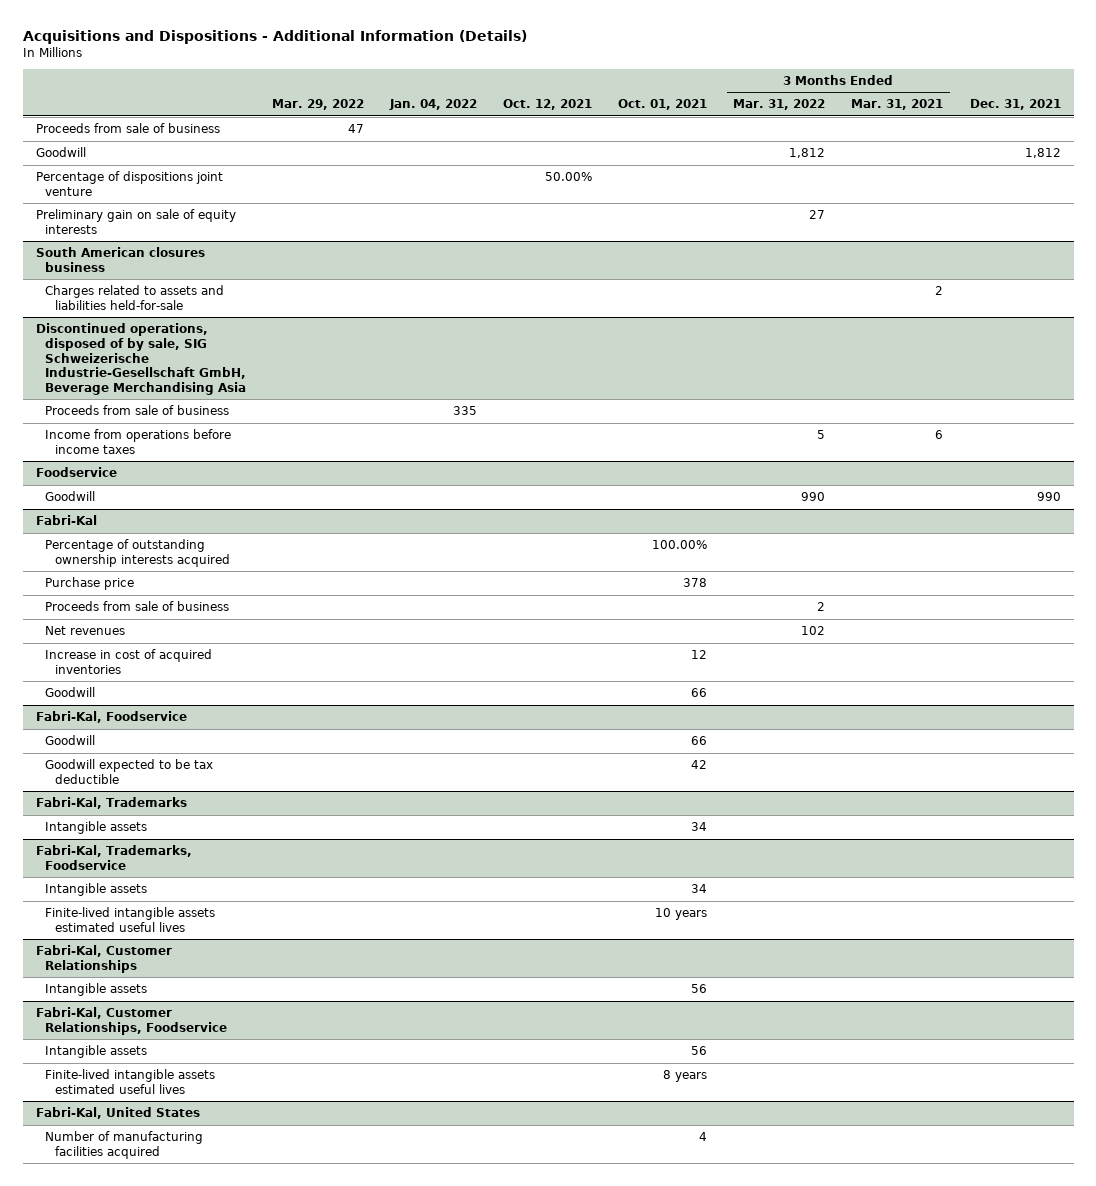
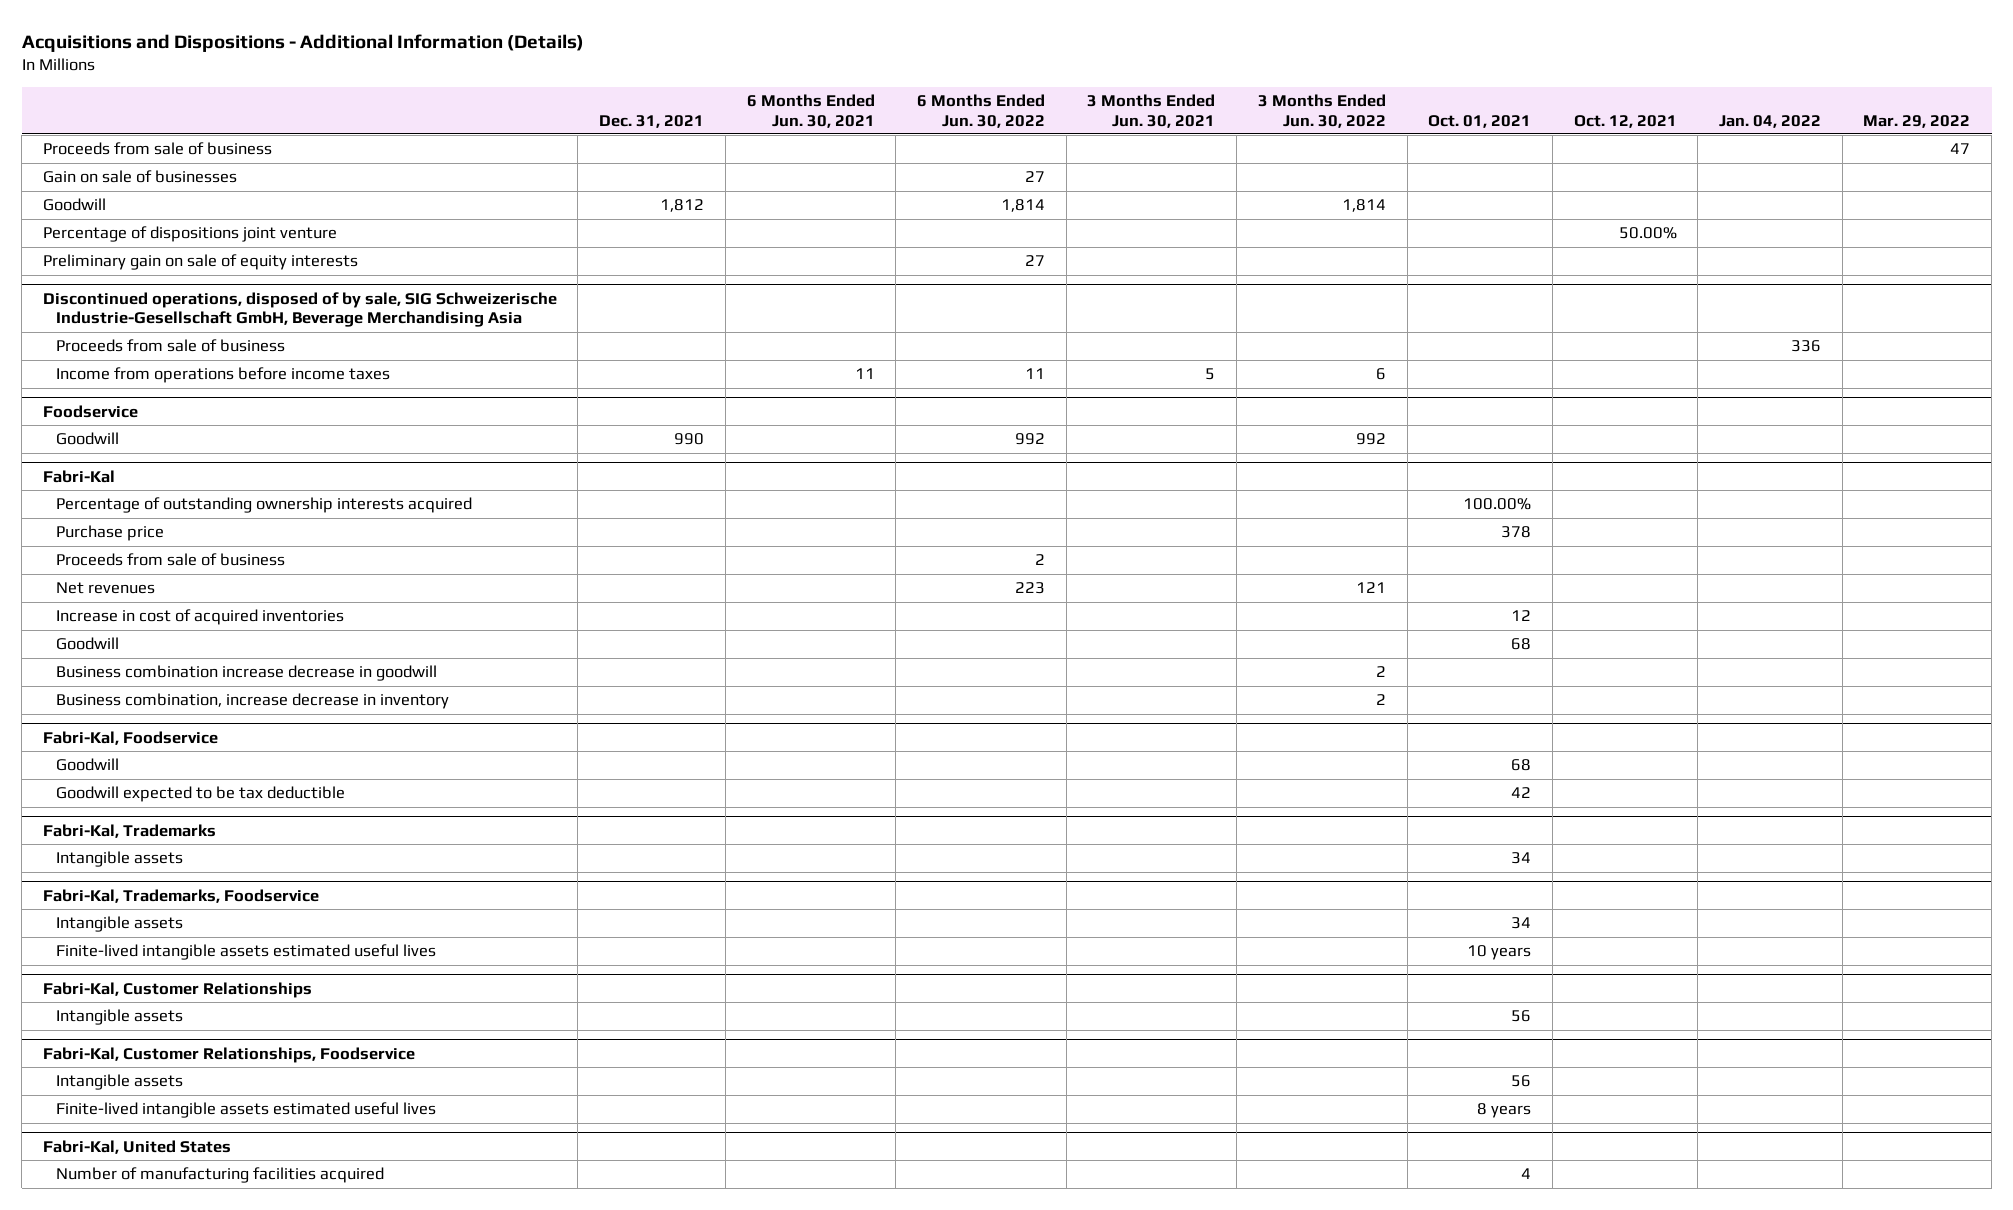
- | Mar. 29, 2022 | Jan. 04, 2022 | Oct. 12, 2021 | Oct. 01, 2021 | 3 Months Ended Mar. 31, 2022 | 3 Months Ended Mar. 31, 2021 | Dec. 31, 2021
+ | Dec. 31, 2021 | 6 Months Ended Jun. 30, 2021 | 6 Months Ended Jun. 30, 2022 | 3 Months Ended Jun. 30, 2021 | 3 Months Ended Jun. 30, 2022 | Oct. 01, 2021 | Oct. 12, 2021 | Jan. 04, 2022 | Mar. 29, 2022
+ Gain on sale of businesses | | | 27 | | | | | |
- South American closures business
- Charges related to assets and liabilities held-for-sale | | | | | | 2 |
@ Discontinued operations, disposed of by sale, SIG Schweizerische Industrie-Gesellschaft GmbH, Beverage Merchandising Asia
- Proceeds from sale of business | | 335 | | | | |
+ Proceeds from sale of business | | | | | | | | 336 |
@ Fabri-Kal
- Goodwill | | | | 66 | | |
+ Goodwill | | | | | | 68 | | |
+ Business combination increase decrease in goodwill | | | | | 2 | | | |
+ Business combination, increase decrease in inventory | | | | | 2 | | | |
@ Fabri-Kal, Foodservice
- Goodwill | | | | 66 | | |
+ Goodwill | | | | | | 68 | | |

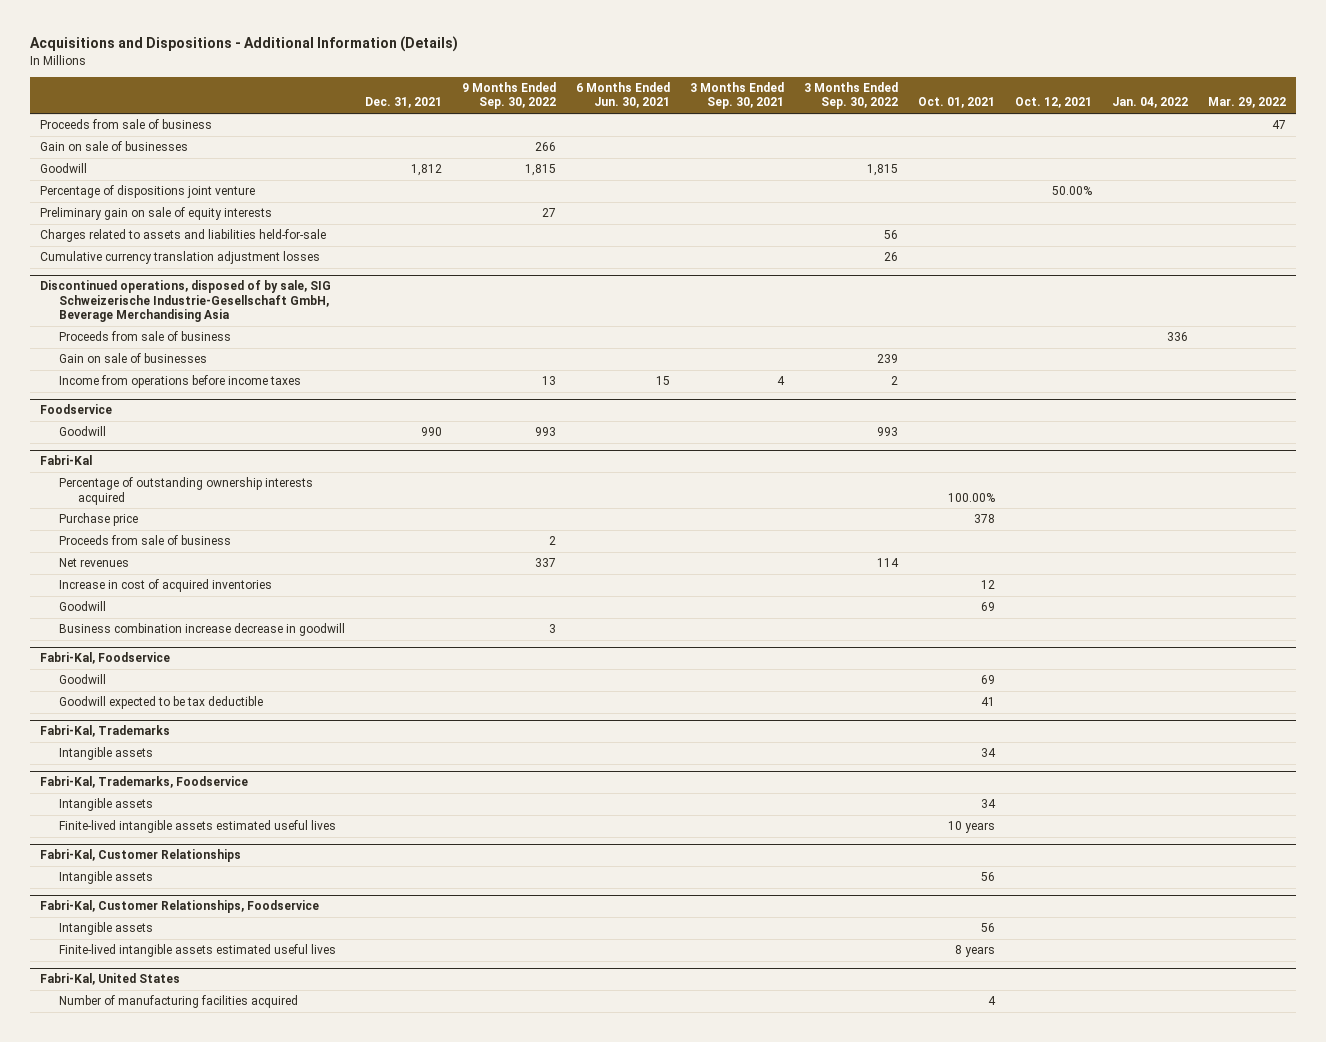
- | Dec. 31, 2021 | 6 Months Ended Jun. 30, 2021 | 6 Months Ended Jun. 30, 2022 | 3 Months Ended Jun. 30, 2021 | 3 Months Ended Jun. 30, 2022 | Oct. 01, 2021 | Oct. 12, 2021 | Jan. 04, 2022 | Mar. 29, 2022
+ | Dec. 31, 2021 | 9 Months Ended Sep. 30, 2022 | 6 Months Ended Jun. 30, 2021 | 3 Months Ended Sep. 30, 2021 | 3 Months Ended Sep. 30, 2022 | Oct. 01, 2021 | Oct. 12, 2021 | Jan. 04, 2022 | Mar. 29, 2022
+ Charges related to assets and liabilities held-for-sale | | | | | 56 | | | |
+ Cumulative currency translation adjustment losses | | | | | 26 | | | |
@ Discontinued operations, disposed of by sale, SIG Schweizerische Industrie-Gesellschaft GmbH, Beverage Merchandising Asia
- Income from operations before income taxes | | 11 | 11 | 5 | 6 | | | |
+ Gain on sale of businesses | | | | | 239 | | | |
+ Income from operations before income taxes | | 13 | 15 | 4 | 2 | | | |
@ Fabri-Kal
- Goodwill | | | | | | 68 | | |
+ Goodwill | | | | | | 69 | | |
- Business combination, increase decrease in inventory | | | | | 2 | | | |
@ Fabri-Kal, Foodservice
- Goodwill | | | | | | 68 | | |
- Goodwill expected to be tax deductible | | | | | | 42 | | |
+ Goodwill | | | | | | 69 | | |
+ Goodwill expected to be tax deductible | | | | | | 41 | | |

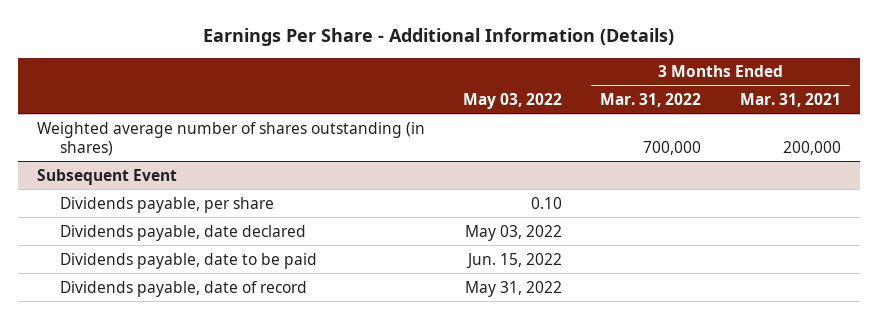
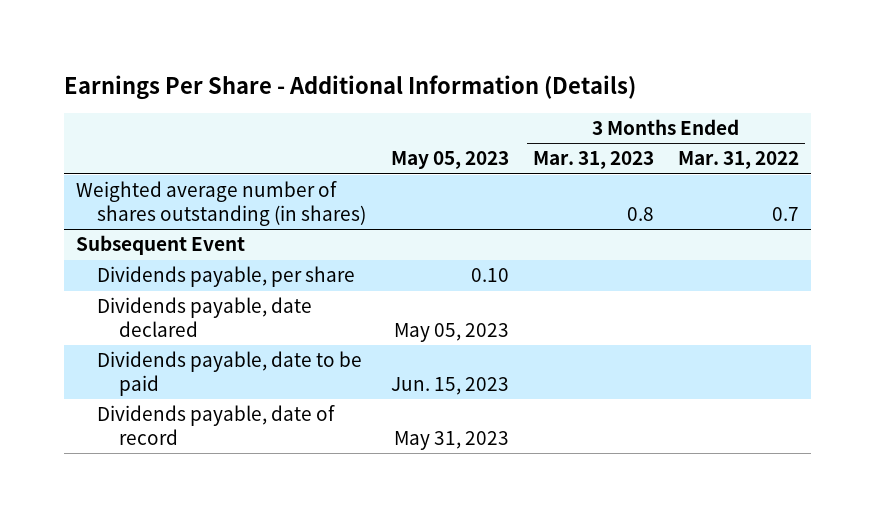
- | May 03, 2022 | 3 Months Ended Mar. 31, 2022 | 3 Months Ended Mar. 31, 2021
+ | May 05, 2023 | 3 Months Ended Mar. 31, 2023 | 3 Months Ended Mar. 31, 2022
- Weighted average number of shares outstanding (in shares) | | 700,000 | 200,000
+ Weighted average number of shares outstanding (in shares) | | 0.8 | 0.7

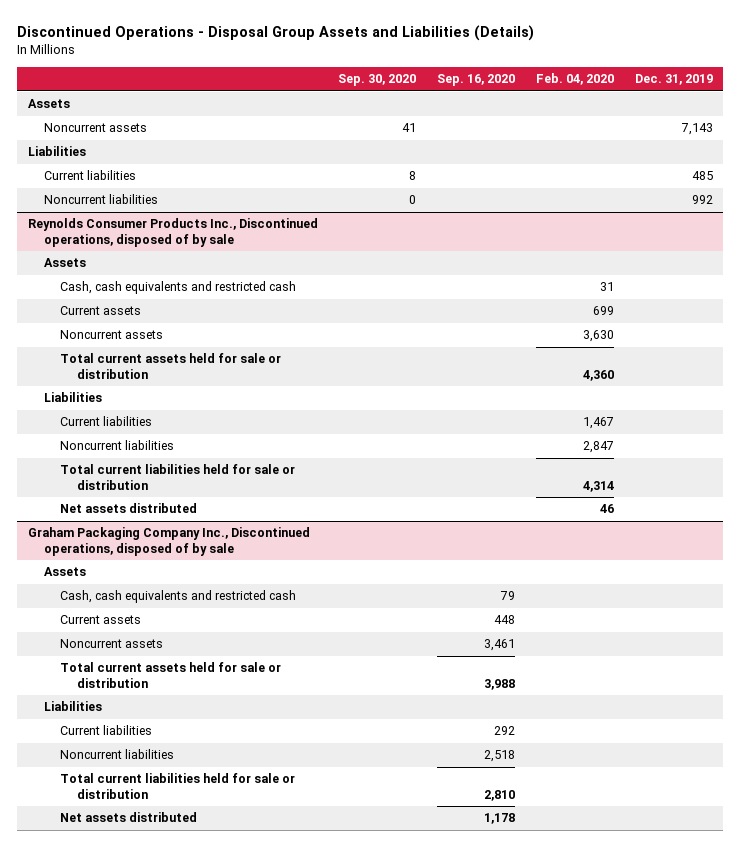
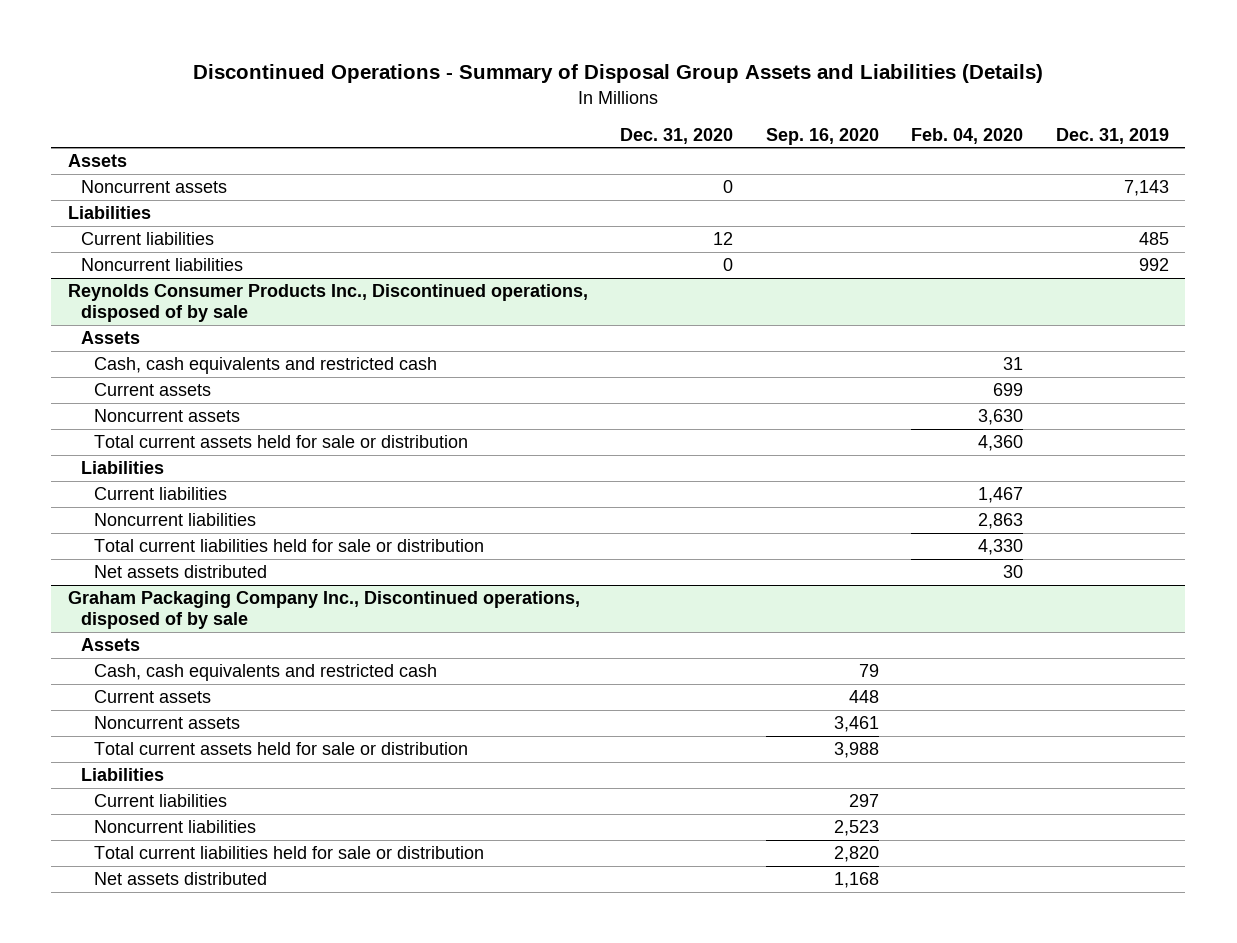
- Discontinued Operations - Disposal Group Assets and Liabilities (Details)
+ Discontinued Operations - Summary of Disposal Group Assets and Liabilities (Details)
- | Sep. 30, 2020 | Sep. 16, 2020 | Feb. 04, 2020 | Dec. 31, 2019
+ | Dec. 31, 2020 | Sep. 16, 2020 | Feb. 04, 2020 | Dec. 31, 2019
@ Reynolds Consumer Products Inc., Discontinued operations, disposed of by sale
- Noncurrent liabilities | | | 2,847 |
- Total current liabilities held for sale or distribution | | | 4,314 |
- Net assets distributed | | | 46 |
+ Noncurrent liabilities | | | 2,863 |
+ Total current liabilities held for sale or distribution | | | 4,330 |
+ Net assets distributed | | | 30 |
@ Graham Packaging Company Inc., Discontinued operations, disposed of by sale
- Current liabilities | | 292 | |
- Noncurrent liabilities | | 2,518 | |
- Total current liabilities held for sale or distribution | | 2,810 | |
- Net assets distributed | | 1,178 | |
+ Current liabilities | | 297 | |
+ Noncurrent liabilities | | 2,523 | |
+ Total current liabilities held for sale or distribution | | 2,820 | |
+ Net assets distributed | | 1,168 | |

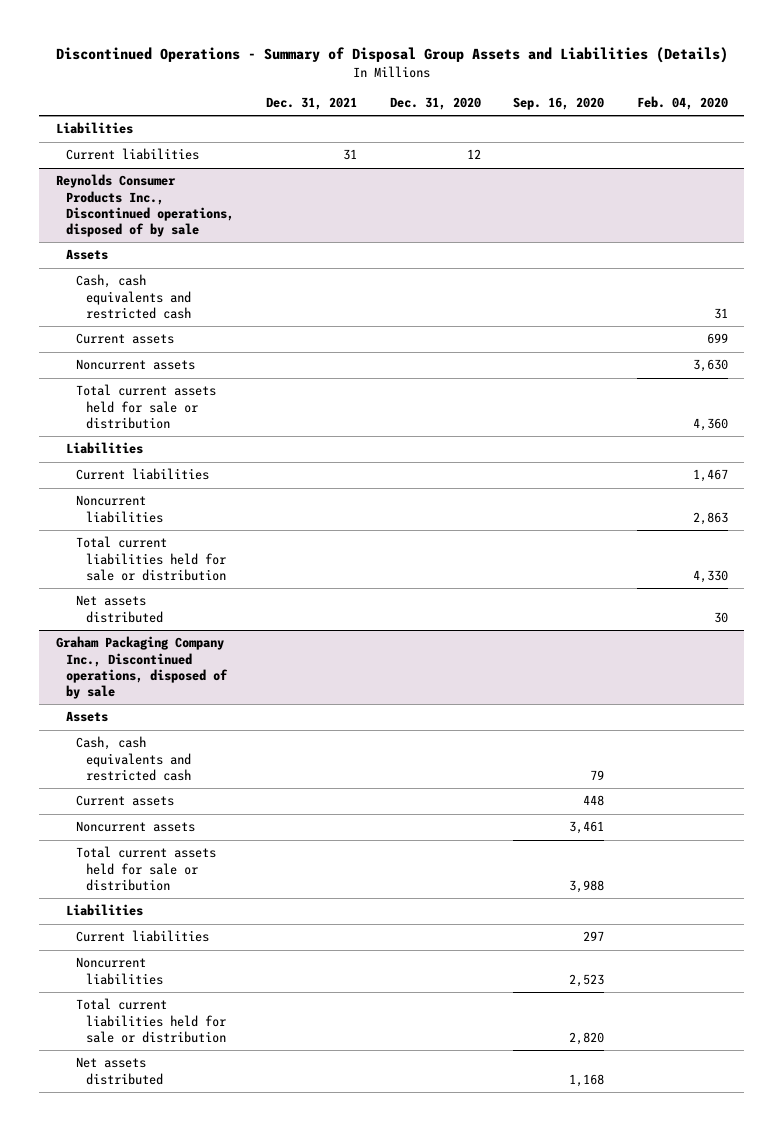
- | Dec. 31, 2020 | Sep. 16, 2020 | Feb. 04, 2020 | Dec. 31, 2019
+ | Dec. 31, 2021 | Dec. 31, 2020 | Sep. 16, 2020 | Feb. 04, 2020
- Assets
- Noncurrent assets | 0 | | | 7,143
- Noncurrent liabilities | 0 | | | 992

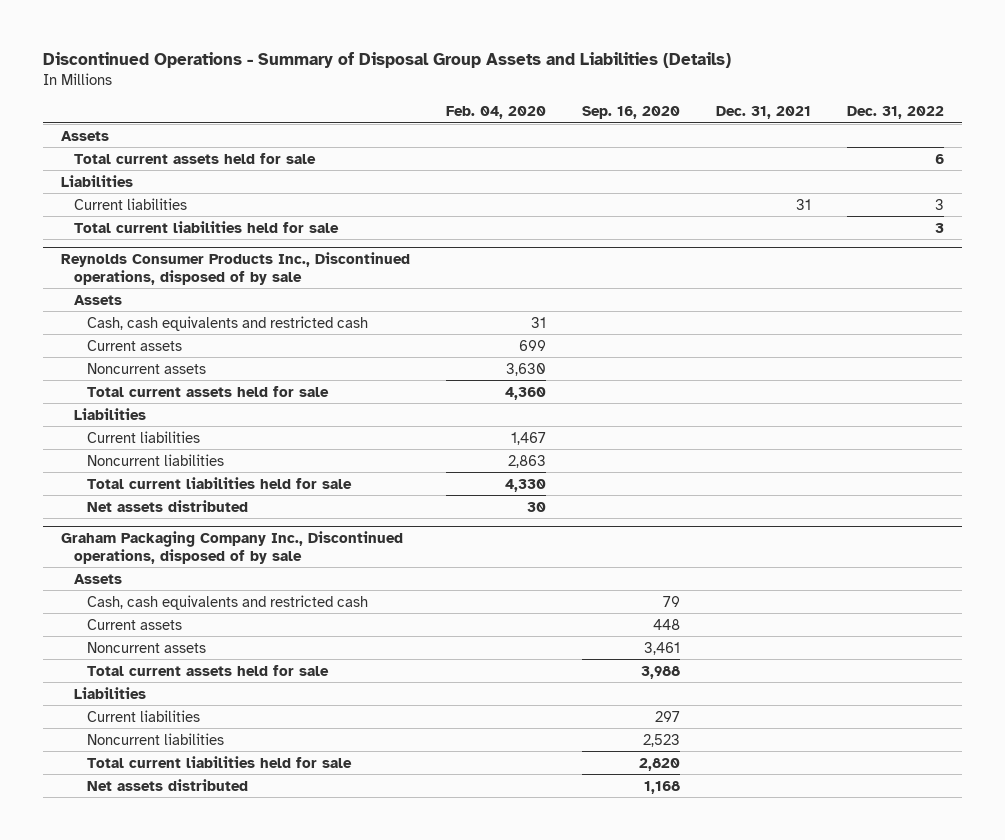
- | Dec. 31, 2021 | Dec. 31, 2020 | Sep. 16, 2020 | Feb. 04, 2020
+ | Feb. 04, 2020 | Sep. 16, 2020 | Dec. 31, 2021 | Dec. 31, 2022
+ Assets
+ Total current assets held for sale | | | | 6
+ Total current liabilities held for sale | | | | 3
@ Reynolds Consumer Products Inc., Discontinued operations, disposed of by sale
- Total current assets held for sale or distribution | | | | 4,360
+ Total current assets held for sale | 4,360 | | |
- Total current liabilities held for sale or distribution | | | | 4,330
+ Total current liabilities held for sale | 4,330 | | |
@ Graham Packaging Company Inc., Discontinued operations, disposed of by sale
- Total current assets held for sale or distribution | | | 3,988 |
+ Total current assets held for sale | | 3,988 | |
- Total current liabilities held for sale or distribution | | | 2,820 |
+ Total current liabilities held for sale | | 2,820 | |

